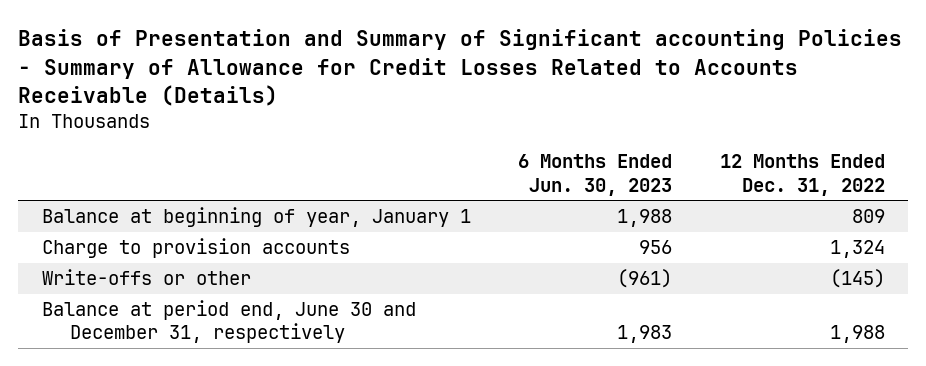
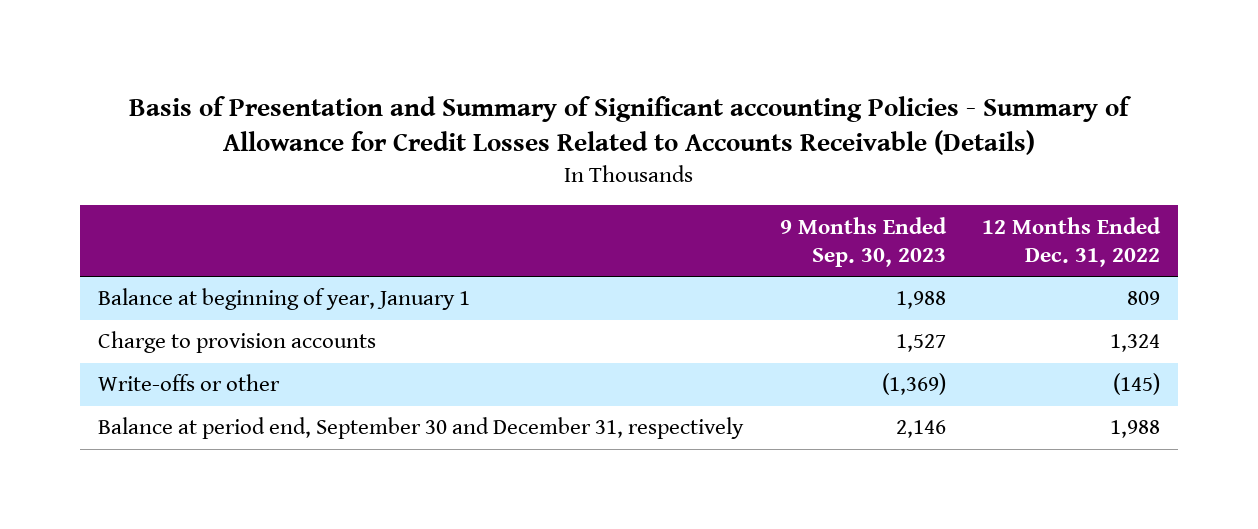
- | 6 Months Ended Jun. 30, 2023 | 12 Months Ended Dec. 31, 2022
+ | 9 Months Ended Sep. 30, 2023 | 12 Months Ended Dec. 31, 2022
- Balance at period end, June 30 and December 31, respectively | 1,983 | 1,988
+ Balance at period end, September 30 and December 31, respectively | 2,146 | 1,988

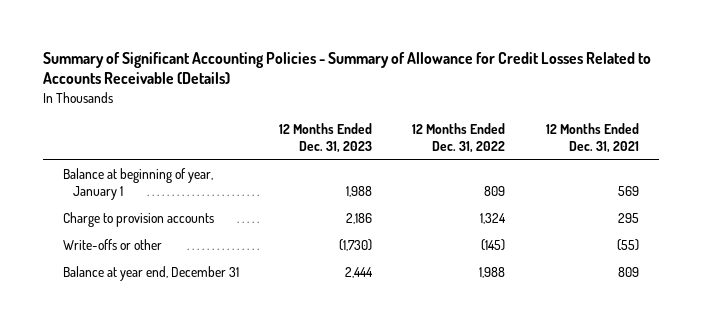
- Basis of Presentation and Summary of Significant accounting Policies - Summary of Allowance for Credit Losses Related to Accounts Receivable (Details)
+ Summary of Significant Accounting Policies - Summary of Allowance for Credit Losses Related to Accounts Receivable (Details)
- | 9 Months Ended Sep. 30, 2023 | 12 Months Ended Dec. 31, 2022
+ | 12 Months Ended Dec. 31, 2023 | 12 Months Ended Dec. 31, 2022 | 12 Months Ended Dec. 31, 2021
- Balance at period end, September 30 and December 31, respectively | 2,146 | 1,988
+ Balance at year end, December 31 | 2,444 | 1,988 | 809

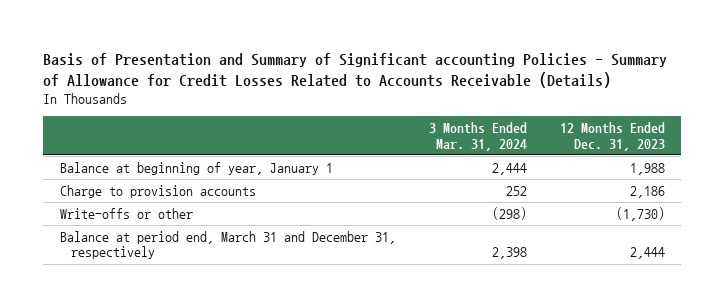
- Summary of Significant Accounting Policies - Summary of Allowance for Credit Losses Related to Accounts Receivable (Details)
+ Basis of Presentation and Summary of Significant accounting Policies - Summary of Allowance for Credit Losses Related to Accounts Receivable (Details)
- | 12 Months Ended Dec. 31, 2023 | 12 Months Ended Dec. 31, 2022 | 12 Months Ended Dec. 31, 2021
+ | 3 Months Ended Mar. 31, 2024 | 12 Months Ended Dec. 31, 2023
- Balance at year end, December 31 | 2,444 | 1,988 | 809
+ Balance at period end, March 31 and December 31, respectively | 2,398 | 2,444

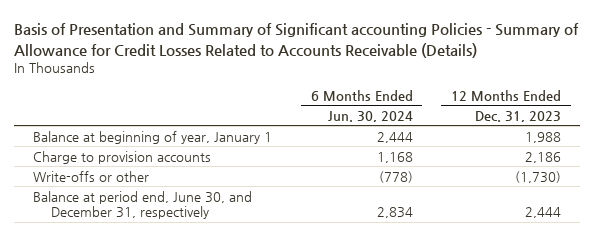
- | 3 Months Ended Mar. 31, 2024 | 12 Months Ended Dec. 31, 2023
+ | 6 Months Ended Jun. 30, 2024 | 12 Months Ended Dec. 31, 2023
- Balance at period end, March 31 and December 31, respectively | 2,398 | 2,444
+ Balance at period end, June 30, and December 31, respectively | 2,834 | 2,444

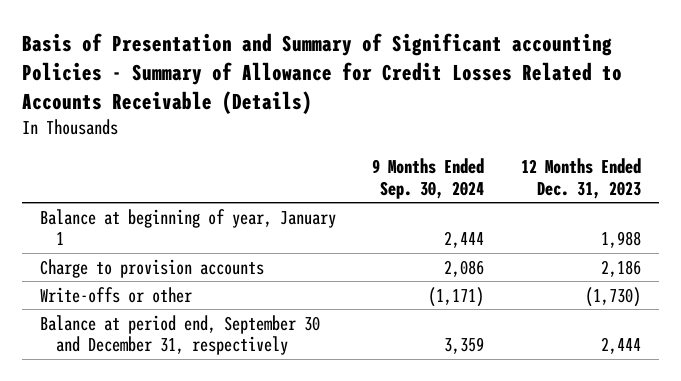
- | 6 Months Ended Jun. 30, 2024 | 12 Months Ended Dec. 31, 2023
+ | 9 Months Ended Sep. 30, 2024 | 12 Months Ended Dec. 31, 2023
- Balance at period end, June 30, and December 31, respectively | 2,834 | 2,444
+ Balance at period end, September 30 and December 31, respectively | 3,359 | 2,444

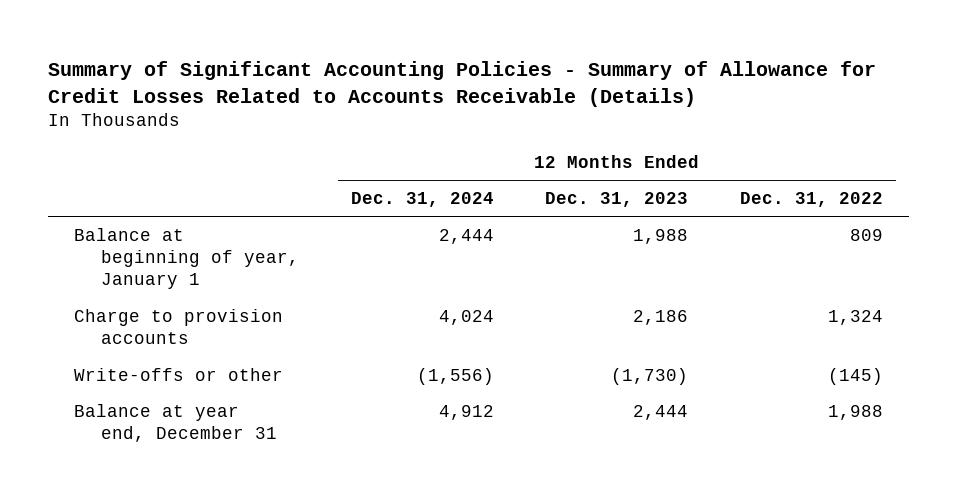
- Basis of Presentation and Summary of Significant accounting Policies - Summary of Allowance for Credit Losses Related to Accounts Receivable (Details)
+ Summary of Significant Accounting Policies - Summary of Allowance for Credit Losses Related to Accounts Receivable (Details)
- | 9 Months Ended Sep. 30, 2024 | 12 Months Ended Dec. 31, 2023
+ | 12 Months Ended Dec. 31, 2024 | 12 Months Ended Dec. 31, 2023 | 12 Months Ended Dec. 31, 2022
- Balance at period end, September 30 and December 31, respectively | 3,359 | 2,444
+ Balance at year end, December 31 | 4,912 | 2,444 | 1,988

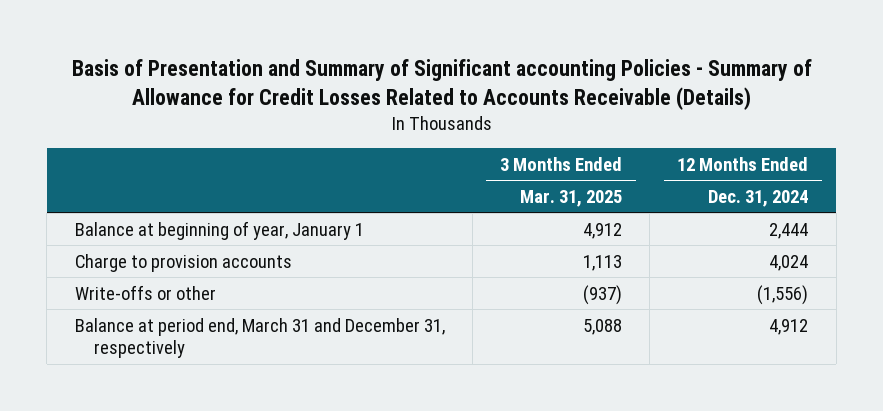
- Summary of Significant Accounting Policies - Summary of Allowance for Credit Losses Related to Accounts Receivable (Details)
+ Basis of Presentation and Summary of Significant accounting Policies - Summary of Allowance for Credit Losses Related to Accounts Receivable (Details)
- | 12 Months Ended Dec. 31, 2024 | 12 Months Ended Dec. 31, 2023 | 12 Months Ended Dec. 31, 2022
+ | 3 Months Ended Mar. 31, 2025 | 12 Months Ended Dec. 31, 2024
- Balance at year end, December 31 | 4,912 | 2,444 | 1,988
+ Balance at period end, March 31 and December 31, respectively | 5,088 | 4,912

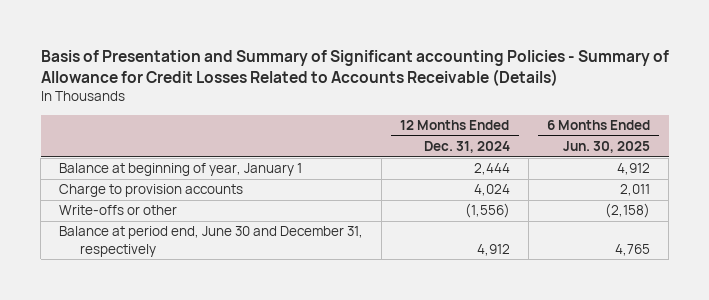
- | 3 Months Ended Mar. 31, 2025 | 12 Months Ended Dec. 31, 2024
+ | 12 Months Ended Dec. 31, 2024 | 6 Months Ended Jun. 30, 2025
- Balance at period end, March 31 and December 31, respectively | 5,088 | 4,912
+ Balance at period end, June 30 and December 31, respectively | 4,912 | 4,765

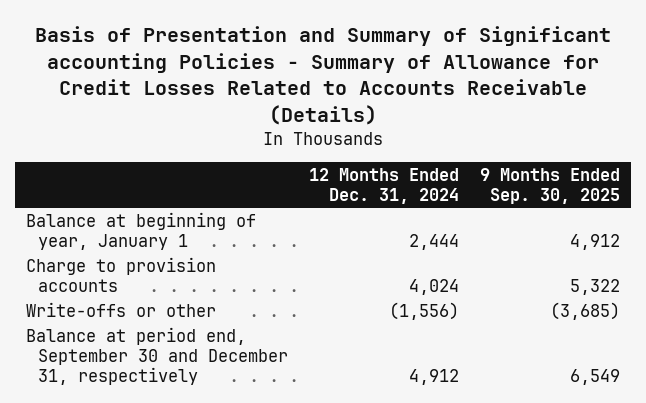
- | 12 Months Ended Dec. 31, 2024 | 6 Months Ended Jun. 30, 2025
+ | 12 Months Ended Dec. 31, 2024 | 9 Months Ended Sep. 30, 2025
- Balance at period end, June 30 and December 31, respectively | 4,912 | 4,765
+ Balance at period end, September 30 and December 31, respectively | 4,912 | 6,549

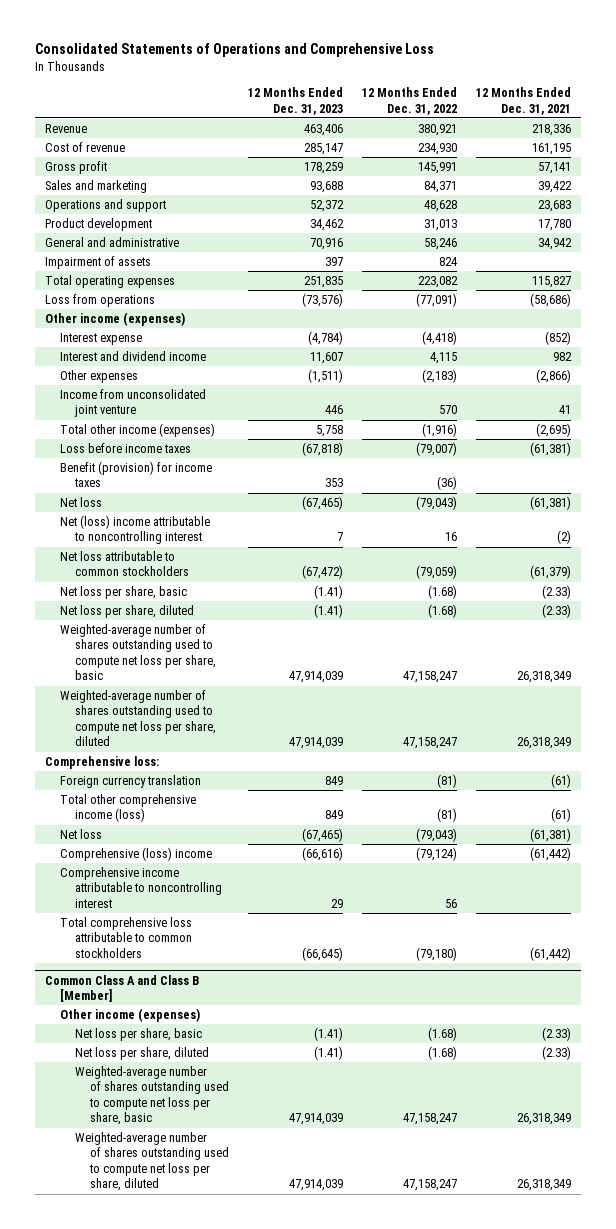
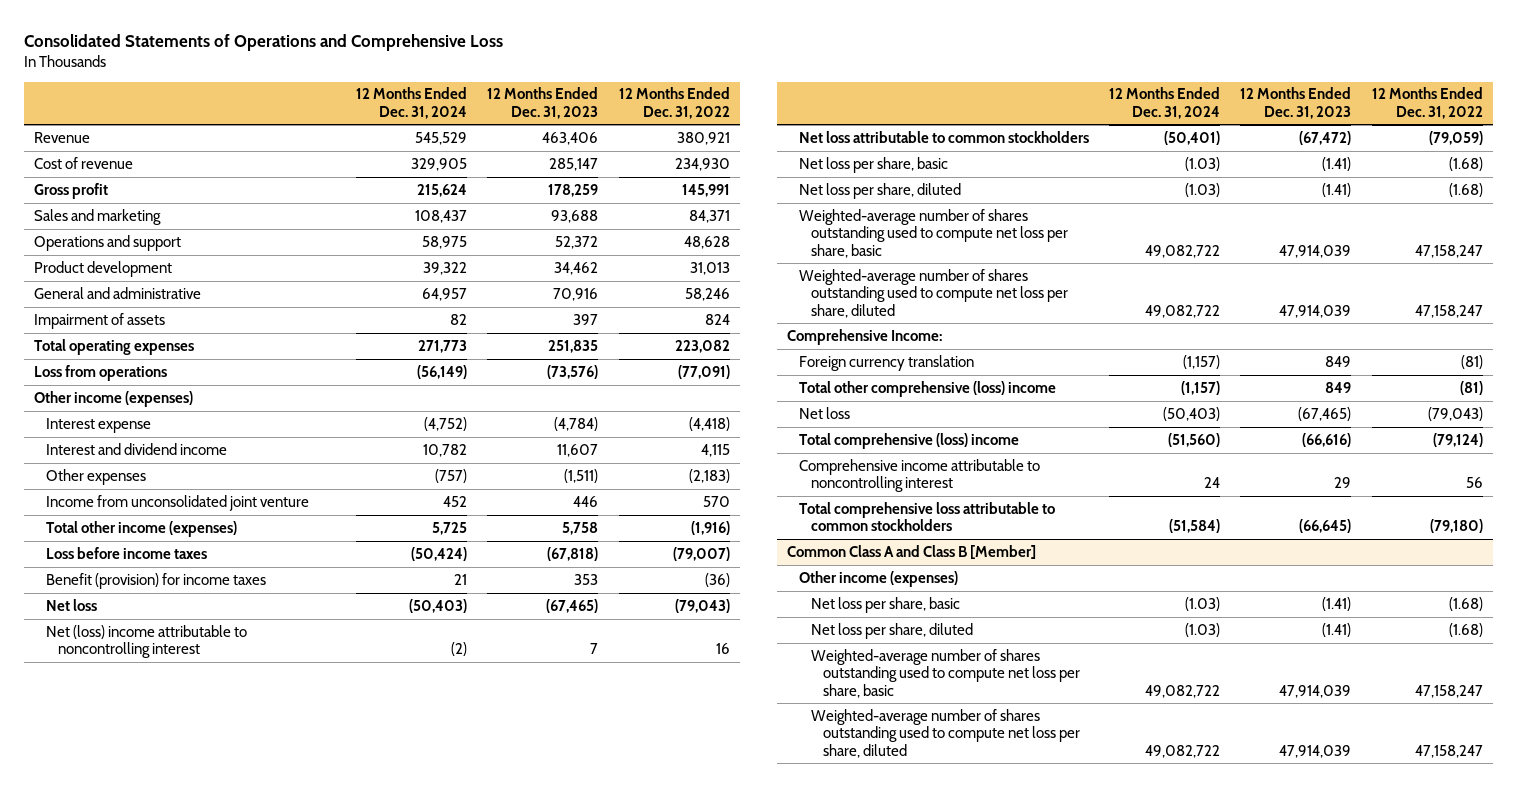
- | 12 Months Ended Dec. 31, 2023 | 12 Months Ended Dec. 31, 2022 | 12 Months Ended Dec. 31, 2021
+ | 12 Months Ended Dec. 31, 2024 | 12 Months Ended Dec. 31, 2023 | 12 Months Ended Dec. 31, 2022
- Comprehensive loss:
+ Comprehensive Income:
- Total other comprehensive income (loss) | 849 | (81) | (61)
+ Total other comprehensive (loss) income | (1,157) | 849 | (81)
- Comprehensive (loss) income | (66,616) | (79,124) | (61,442)
+ Total comprehensive (loss) income | (51,560) | (66,616) | (79,124)

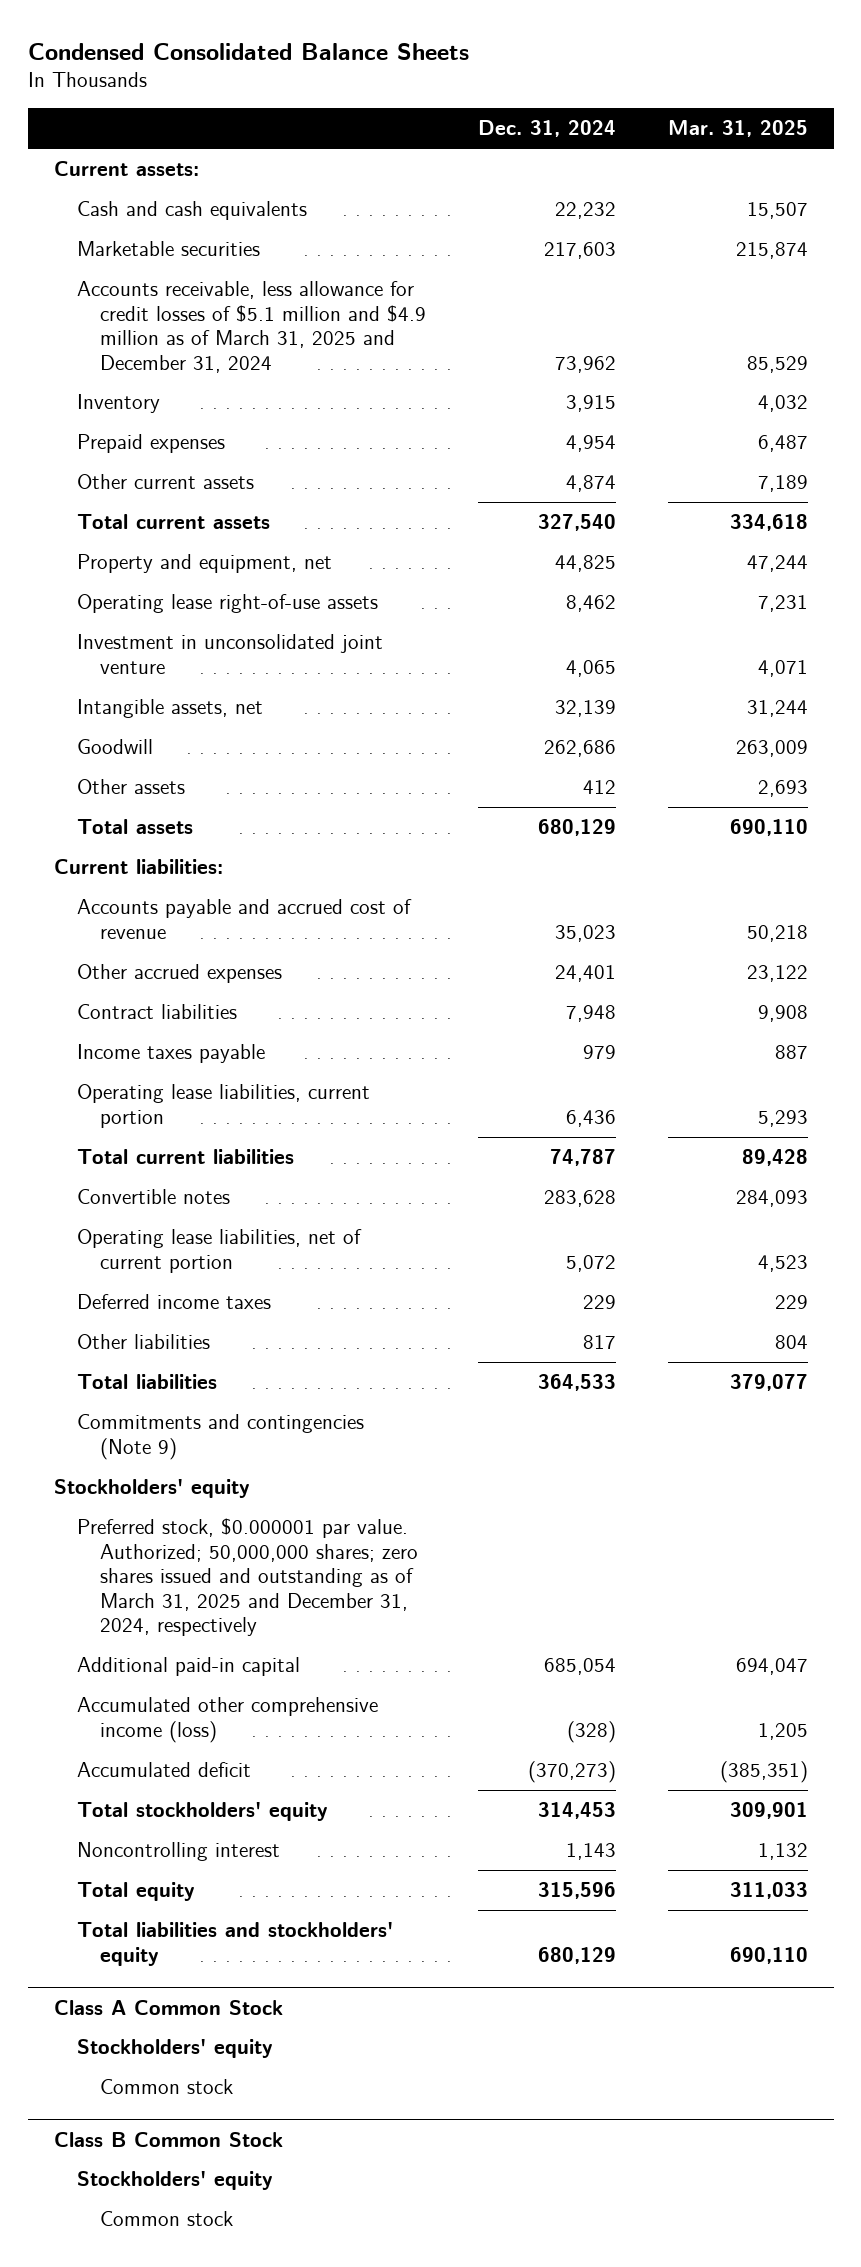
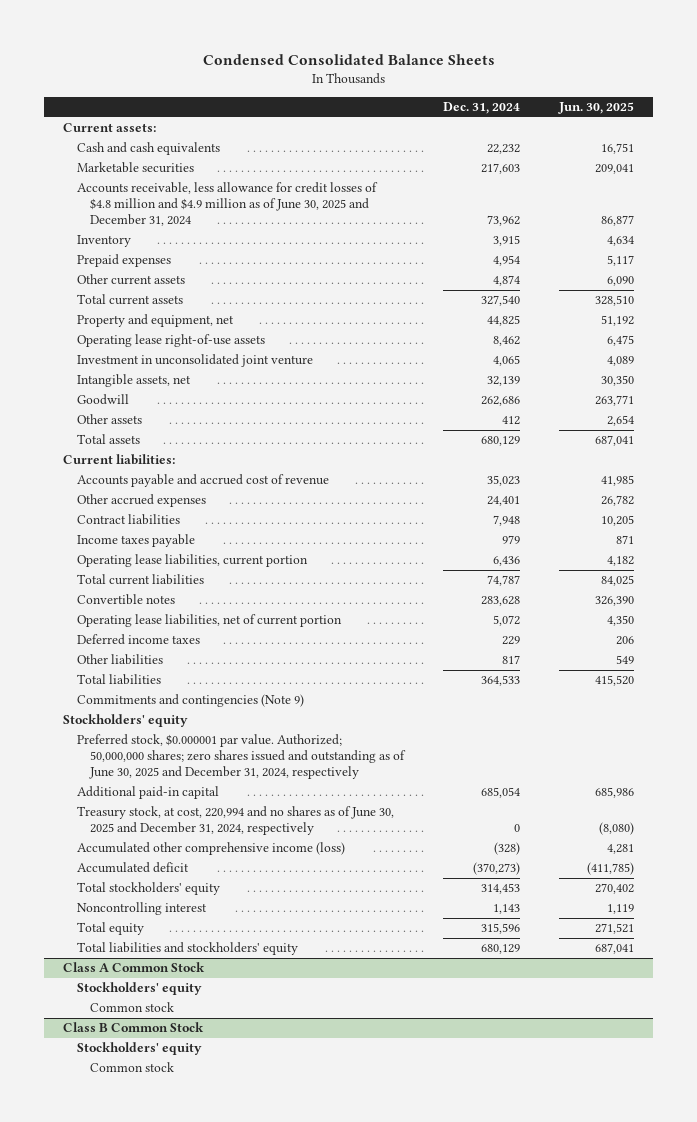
- | Dec. 31, 2024 | Mar. 31, 2025
+ | Dec. 31, 2024 | Jun. 30, 2025
- Accounts receivable, less allowance for credit losses of $5.1 million and $4.9 million as of March 31, 2025 and December 31, 2024 | 73,962 | 85,529
+ Accounts receivable, less allowance for credit losses of $4.8 million and $4.9 million as of June 30, 2025 and December 31, 2024 | 73,962 | 86,877
- Preferred stock, $0.000001 par value. Authorized; 50,000,000 shares; zero shares issued and outstanding as of March 31, 2025 and December 31, 2024, respectively
+ Preferred stock, $0.000001 par value. Authorized; 50,000,000 shares; zero shares issued and outstanding as of June 30, 2025 and December 31, 2024, respectively
+ Treasury stock, at cost, 220,994 and no shares as of June 30, 2025 and December 31, 2024, respectively | 0 | (8,080)

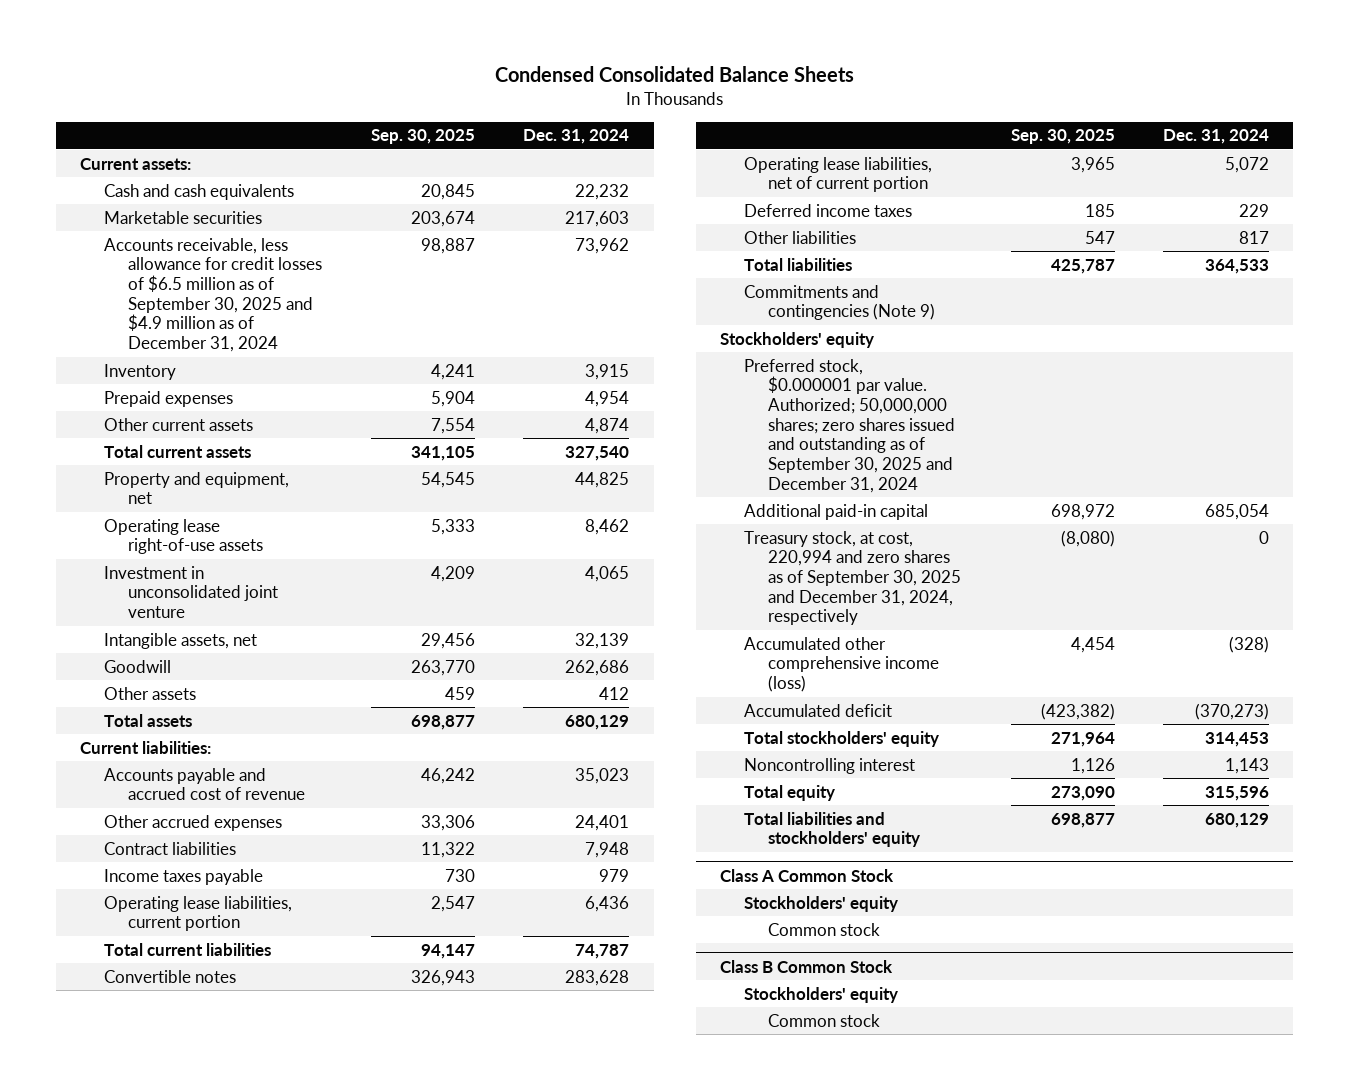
- | Dec. 31, 2024 | Jun. 30, 2025
+ | Sep. 30, 2025 | Dec. 31, 2024
- Accounts receivable, less allowance for credit losses of $4.8 million and $4.9 million as of June 30, 2025 and December 31, 2024 | 73,962 | 86,877
+ Accounts receivable, less allowance for credit losses of $6.5 million as of September 30, 2025 and $4.9 million as of December 31, 2024 | 98,887 | 73,962
- Preferred stock, $0.000001 par value. Authorized; 50,000,000 shares; zero shares issued and outstanding as of June 30, 2025 and December 31, 2024, respectively
+ Preferred stock, $0.000001 par value. Authorized; 50,000,000 shares; zero shares issued and outstanding as of September 30, 2025 and December 31, 2024
- Treasury stock, at cost, 220,994 and no shares as of June 30, 2025 and December 31, 2024, respectively | 0 | (8,080)
+ Treasury stock, at cost, 220,994 and zero shares as of September 30, 2025 and December 31, 2024, respectively | (8,080) | 0

